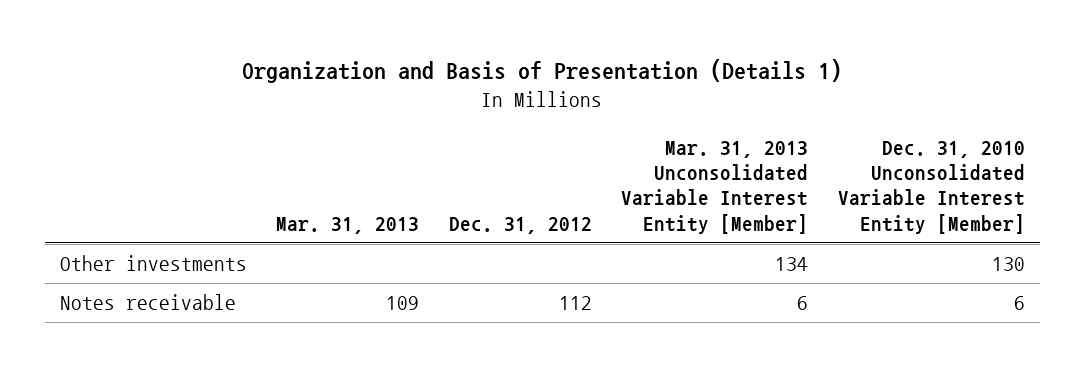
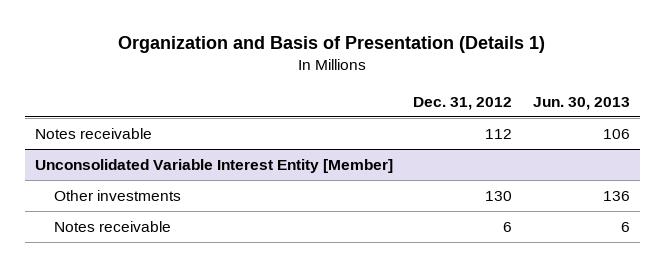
- | Mar. 31, 2013 | Dec. 31, 2012 | Mar. 31, 2013 Unconsolidated Variable Interest Entity [Member] | Dec. 31, 2010 Unconsolidated Variable Interest Entity [Member]
+ | Dec. 31, 2012 | Jun. 30, 2013
- Other investments | | | 134 | 130
+ Unconsolidated Variable Interest Entity [Member]
+ Other investments | 130 | 136
+ Notes receivable | 6 | 6

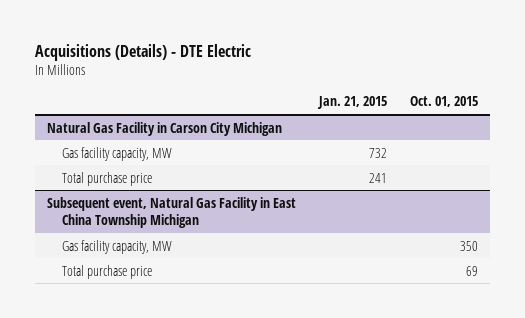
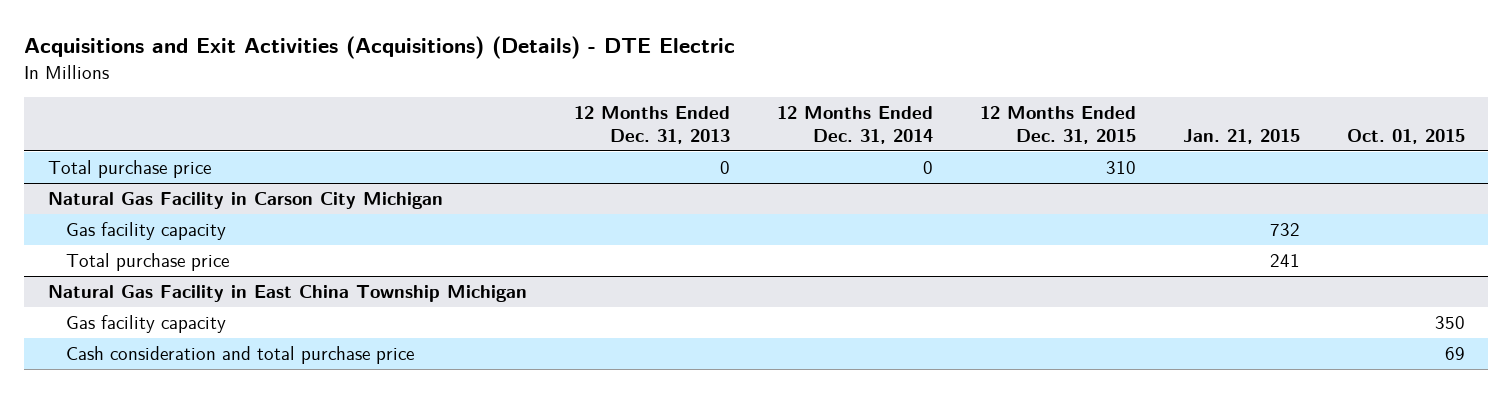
- Acquisitions (Details) - DTE Electric
+ Acquisitions and Exit Activities (Acquisitions) (Details) - DTE Electric
- | Jan. 21, 2015 | Oct. 01, 2015
+ | 12 Months Ended Dec. 31, 2013 | 12 Months Ended Dec. 31, 2014 | 12 Months Ended Dec. 31, 2015 | Jan. 21, 2015 | Oct. 01, 2015
+ Total purchase price | 0 | 0 | 310 | |
@ Natural Gas Facility in Carson City Michigan
- Gas facility capacity, MW | 732 |
+ Gas facility capacity | | | | 732 |
- Subsequent event, Natural Gas Facility in East China Township Michigan
- Gas facility capacity, MW | | 350
- Total purchase price | | 69
+ Natural Gas Facility in East China Township Michigan
+ Gas facility capacity | | | | | 350
+ Cash consideration and total purchase price | | | | | 69

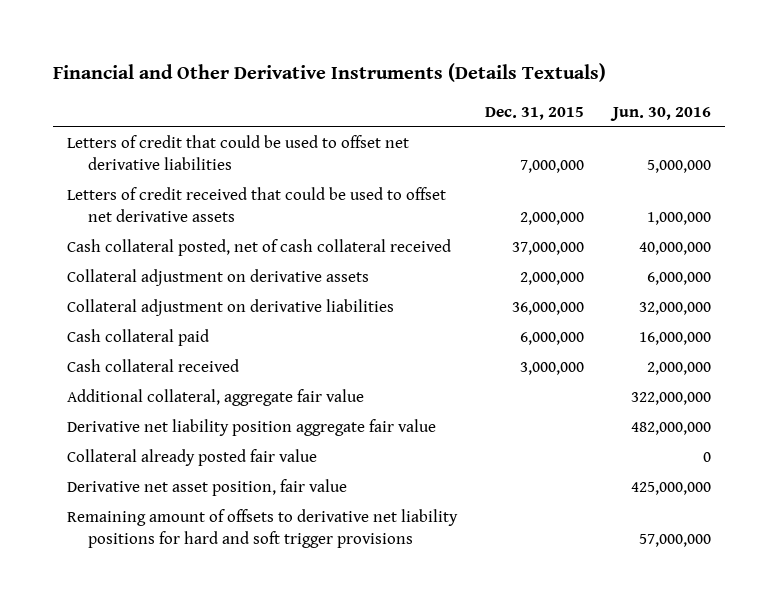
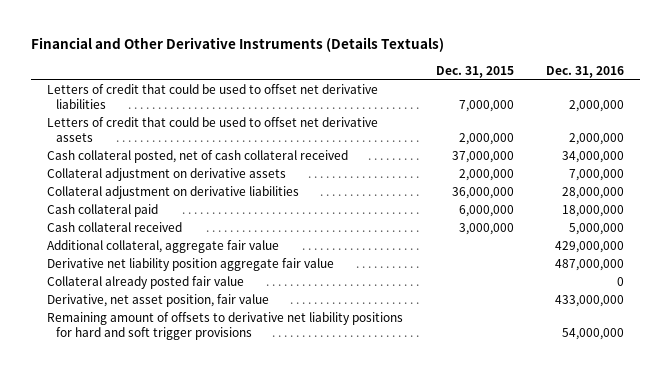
- | Dec. 31, 2015 | Jun. 30, 2016
+ | Dec. 31, 2015 | Dec. 31, 2016
- Letters of credit received that could be used to offset net derivative assets | 2,000,000 | 1,000,000
+ Letters of credit that could be used to offset net derivative assets | 2,000,000 | 2,000,000
- Derivative net asset position, fair value | | 425,000,000
+ Derivative, net asset position, fair value | | 433,000,000

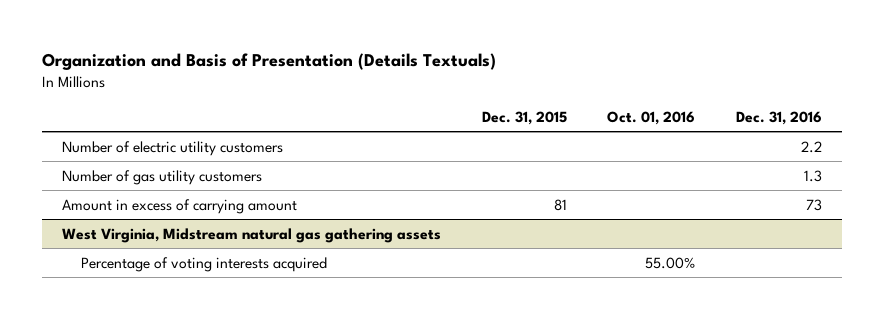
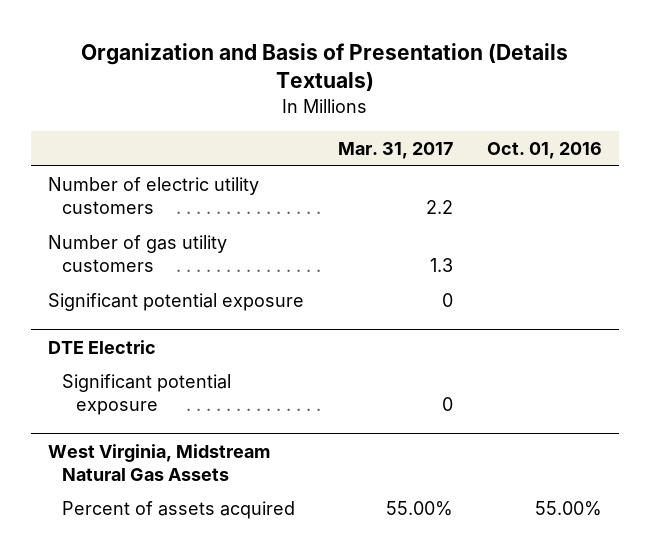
- | Dec. 31, 2015 | Oct. 01, 2016 | Dec. 31, 2016
+ | Mar. 31, 2017 | Oct. 01, 2016
- Amount in excess of carrying amount | 81 | | 73
- West Virginia, Midstream natural gas gathering assets
- Percentage of voting interests acquired | | 55.00% |
+ Significant potential exposure | 0 |
+ DTE Electric
+ Significant potential exposure | 0 |
+ West Virginia, Midstream Natural Gas Assets
+ Percent of assets acquired | 55.00% | 55.00%

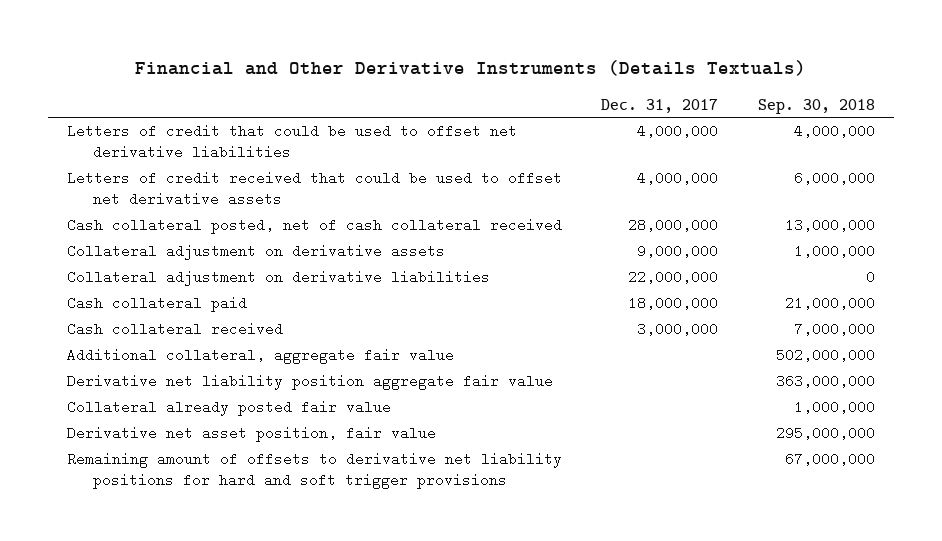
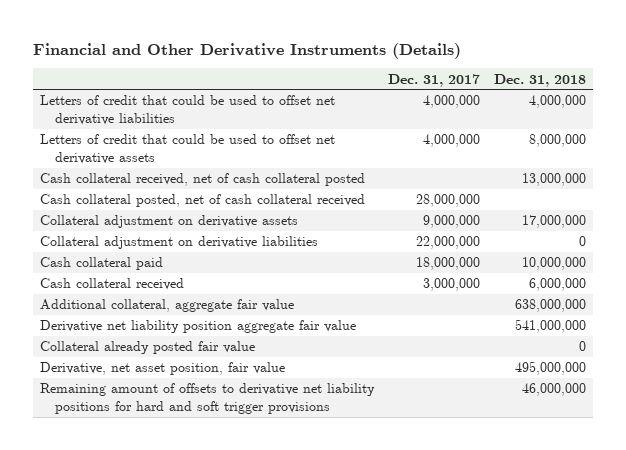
- Financial and Other Derivative Instruments (Details Textuals)
+ Financial and Other Derivative Instruments (Details)
- | Dec. 31, 2017 | Sep. 30, 2018
+ | Dec. 31, 2017 | Dec. 31, 2018
- Letters of credit received that could be used to offset net derivative assets | 4,000,000 | 6,000,000
+ Letters of credit that could be used to offset net derivative assets | 4,000,000 | 8,000,000
+ Cash collateral received, net of cash collateral posted | | 13,000,000
- Derivative net asset position, fair value | | 295,000,000
+ Derivative, net asset position, fair value | | 495,000,000

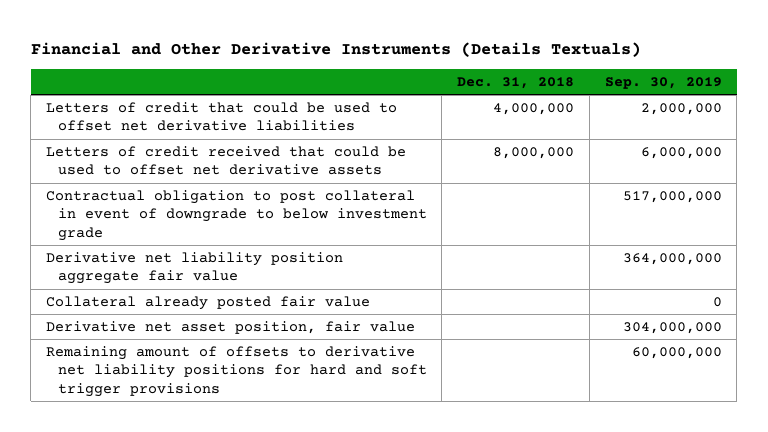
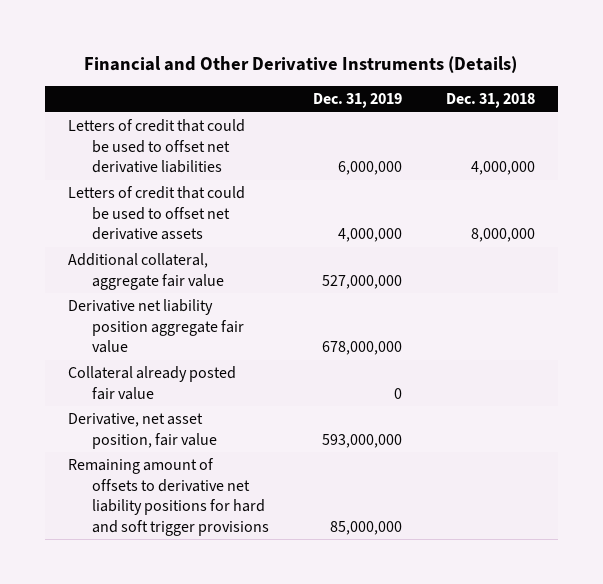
- Financial and Other Derivative Instruments (Details Textuals)
+ Financial and Other Derivative Instruments (Details)
- | Dec. 31, 2018 | Sep. 30, 2019
+ | Dec. 31, 2019 | Dec. 31, 2018
- Letters of credit received that could be used to offset net derivative assets | 8,000,000 | 6,000,000
- Contractual obligation to post collateral in event of downgrade to below investment grade | | 517,000,000
+ Letters of credit that could be used to offset net derivative assets | 4,000,000 | 8,000,000
+ Additional collateral, aggregate fair value | 527,000,000 |
- Derivative net asset position, fair value | | 304,000,000
+ Derivative, net asset position, fair value | 593,000,000 |

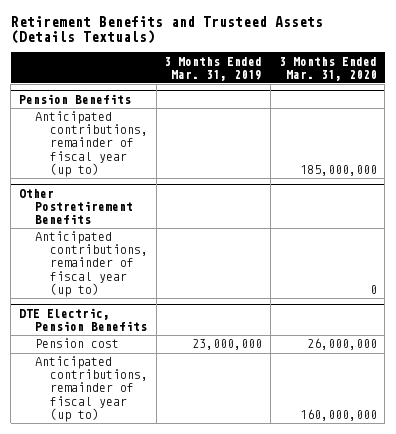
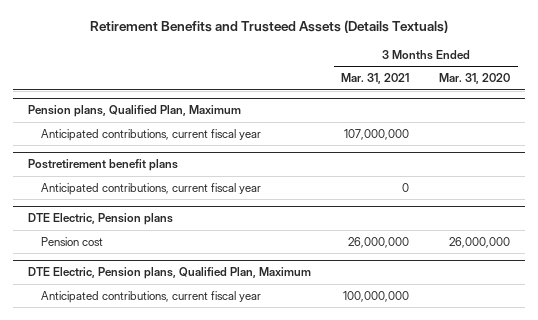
- | 3 Months Ended Mar. 31, 2019 | 3 Months Ended Mar. 31, 2020
+ | 3 Months Ended Mar. 31, 2021 | 3 Months Ended Mar. 31, 2020
- Pension Benefits
- Anticipated contributions, remainder of fiscal year (up to) | | 185,000,000
- Other Postretirement Benefits
- Anticipated contributions, remainder of fiscal year (up to) | | 0
- DTE Electric, Pension Benefits
+ Pension plans, Qualified Plan, Maximum
+ Anticipated contributions, current fiscal year | 107,000,000 |
+ Postretirement benefit plans
+ Anticipated contributions, current fiscal year | 0 |
+ DTE Electric, Pension plans
- Anticipated contributions, remainder of fiscal year (up to) | | 160,000,000
+ DTE Electric, Pension plans, Qualified Plan, Maximum
+ Anticipated contributions, current fiscal year | 100,000,000 |

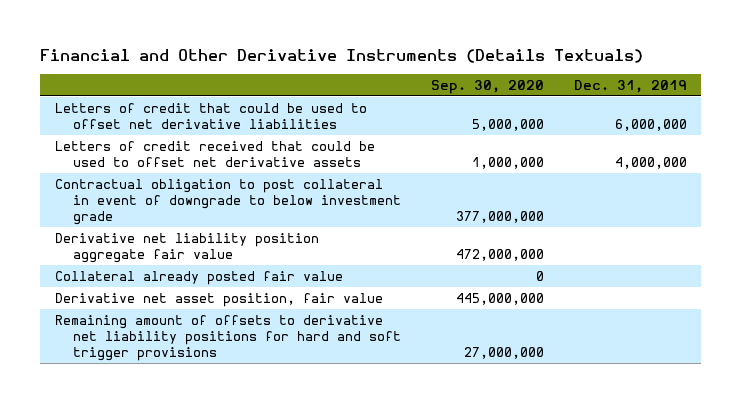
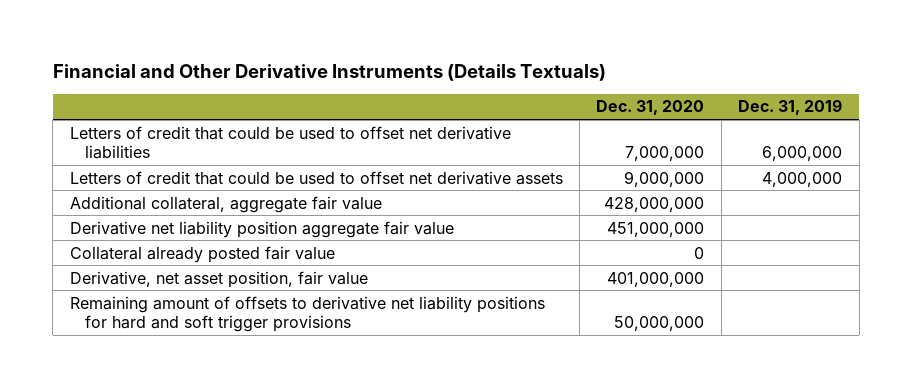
- | Sep. 30, 2020 | Dec. 31, 2019
+ | Dec. 31, 2020 | Dec. 31, 2019
- Letters of credit received that could be used to offset net derivative assets | 1,000,000 | 4,000,000
- Contractual obligation to post collateral in event of downgrade to below investment grade | 377,000,000 |
+ Letters of credit that could be used to offset net derivative assets | 9,000,000 | 4,000,000
+ Additional collateral, aggregate fair value | 428,000,000 |
- Derivative net asset position, fair value | 445,000,000 |
+ Derivative, net asset position, fair value | 401,000,000 |

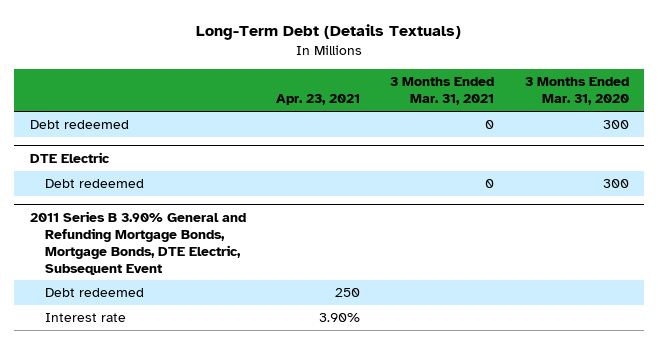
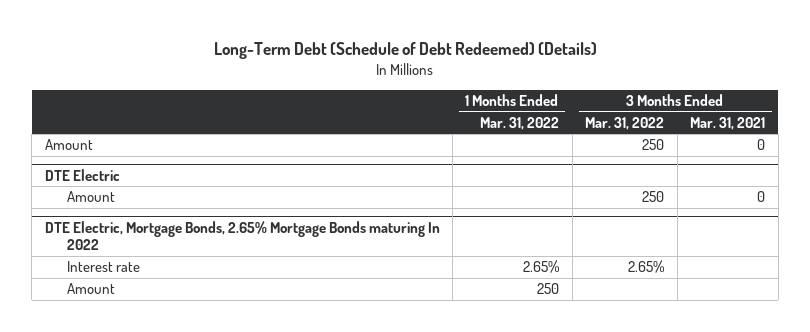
- Long-Term Debt (Details Textuals)
+ Long-Term Debt (Schedule of Debt Redeemed) (Details)
- | Apr. 23, 2021 | 3 Months Ended Mar. 31, 2021 | 3 Months Ended Mar. 31, 2020
+ | 1 Months Ended Mar. 31, 2022 | 3 Months Ended Mar. 31, 2022 | 3 Months Ended Mar. 31, 2021
- Debt redeemed | | 0 | 300
+ Amount | | 250 | 0
@ DTE Electric
- Debt redeemed | | 0 | 300
- 2011 Series B 3.90% General and Refunding Mortgage Bonds, Mortgage Bonds, DTE Electric, Subsequent Event
- Debt redeemed | 250 | |
- Interest rate | 3.90% | |
@ DTE Electric
+ Amount | | 250 | 0
+ DTE Electric, Mortgage Bonds, 2.65% Mortgage Bonds maturing In 2022
+ Interest rate | 2.65% | 2.65% |
+ Amount | 250 | |

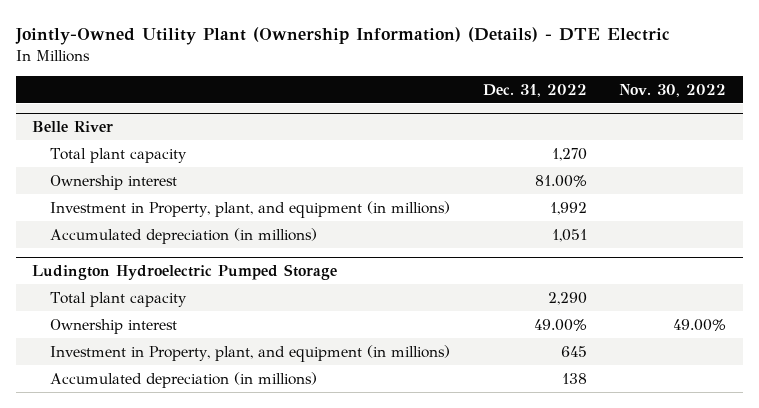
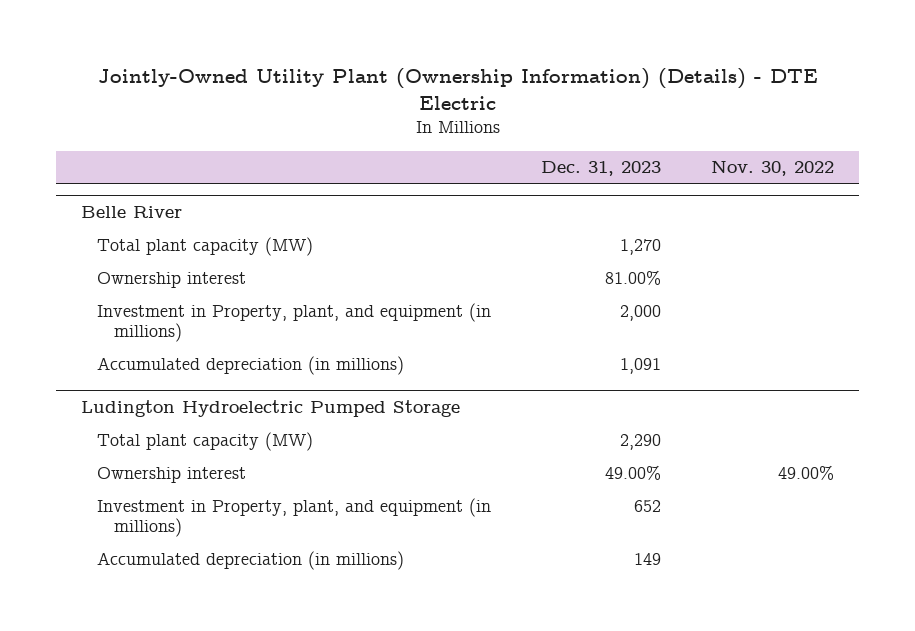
- | Dec. 31, 2022 | Nov. 30, 2022
+ | Dec. 31, 2023 | Nov. 30, 2022
@ Belle River
- Total plant capacity | 1,270 |
+ Total plant capacity (MW) | 1,270 |
@ Ludington Hydroelectric Pumped Storage
- Total plant capacity | 2,290 |
+ Total plant capacity (MW) | 2,290 |

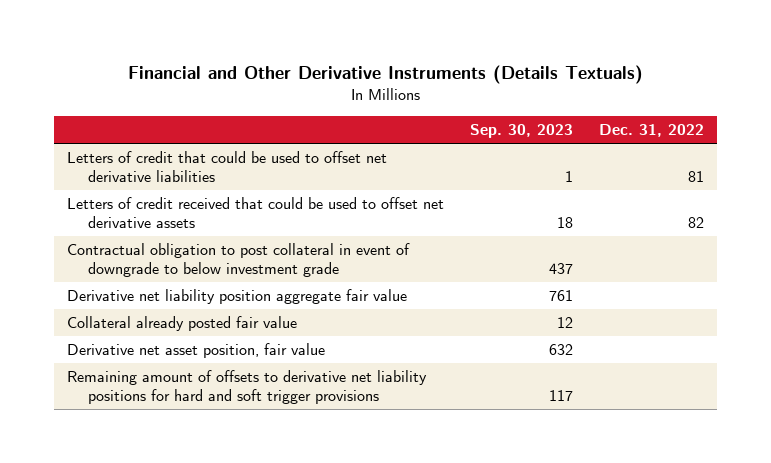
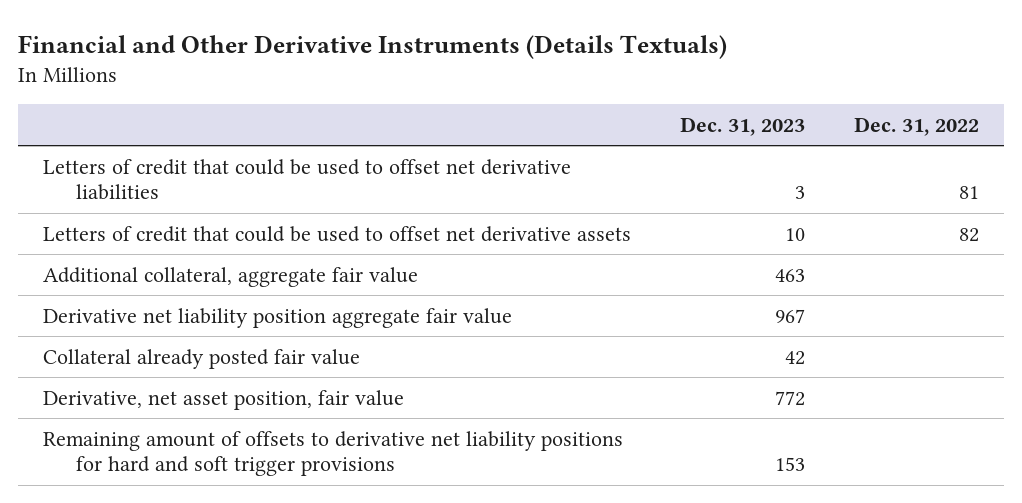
- | Sep. 30, 2023 | Dec. 31, 2022
+ | Dec. 31, 2023 | Dec. 31, 2022
- Letters of credit received that could be used to offset net derivative assets | 18 | 82
- Contractual obligation to post collateral in event of downgrade to below investment grade | 437 |
+ Letters of credit that could be used to offset net derivative assets | 10 | 82
+ Additional collateral, aggregate fair value | 463 |
- Derivative net asset position, fair value | 632 |
+ Derivative, net asset position, fair value | 772 |

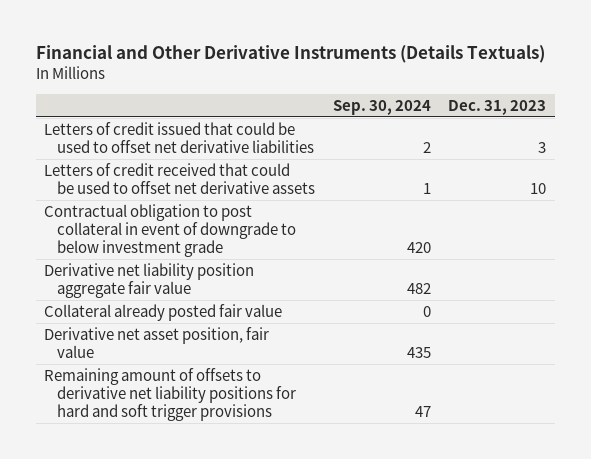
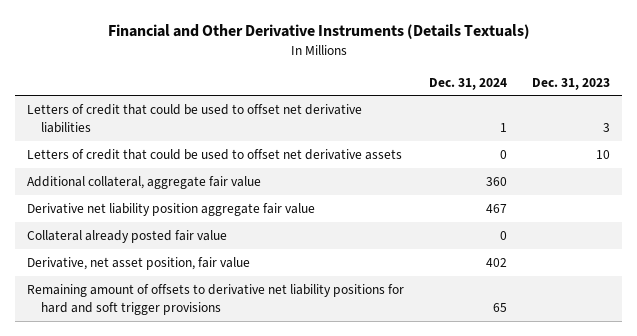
- | Sep. 30, 2024 | Dec. 31, 2023
+ | Dec. 31, 2024 | Dec. 31, 2023
- Letters of credit issued that could be used to offset net derivative liabilities | 2 | 3
- Letters of credit received that could be used to offset net derivative assets | 1 | 10
- Contractual obligation to post collateral in event of downgrade to below investment grade | 420 |
+ Letters of credit that could be used to offset net derivative liabilities | 1 | 3
+ Letters of credit that could be used to offset net derivative assets | 0 | 10
+ Additional collateral, aggregate fair value | 360 |
- Derivative net asset position, fair value | 435 |
+ Derivative, net asset position, fair value | 402 |

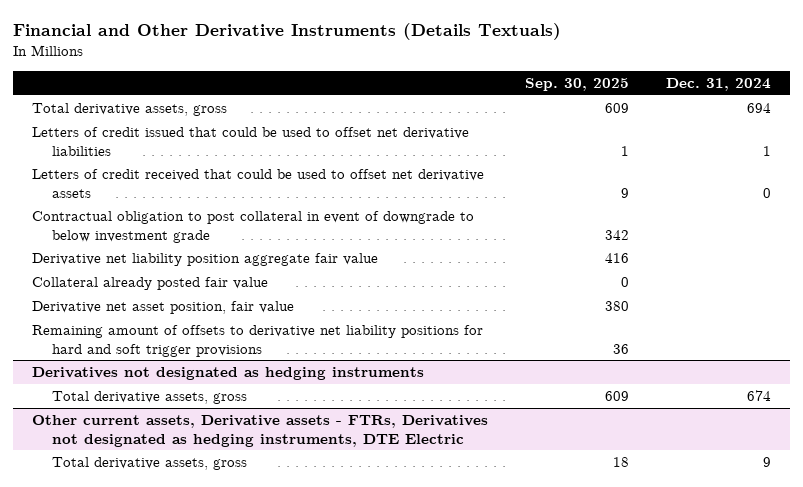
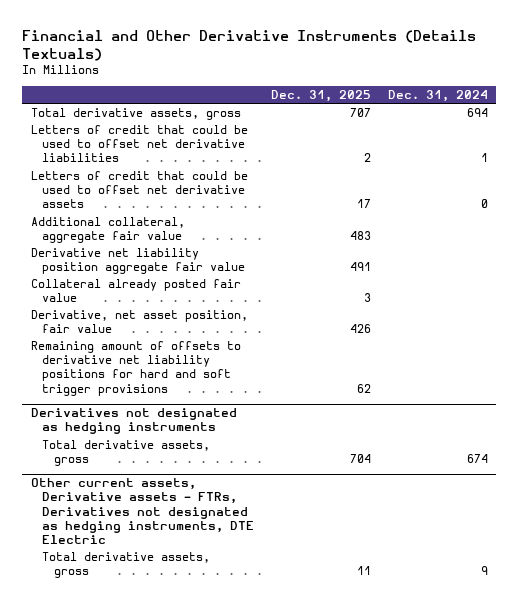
- | Sep. 30, 2025 | Dec. 31, 2024
+ | Dec. 31, 2025 | Dec. 31, 2024
- Letters of credit issued that could be used to offset net derivative liabilities | 1 | 1
- Letters of credit received that could be used to offset net derivative assets | 9 | 0
- Contractual obligation to post collateral in event of downgrade to below investment grade | 342 |
+ Letters of credit that could be used to offset net derivative liabilities | 2 | 1
+ Letters of credit that could be used to offset net derivative assets | 17 | 0
+ Additional collateral, aggregate fair value | 483 |
- Derivative net asset position, fair value | 380 |
+ Derivative, net asset position, fair value | 426 |

